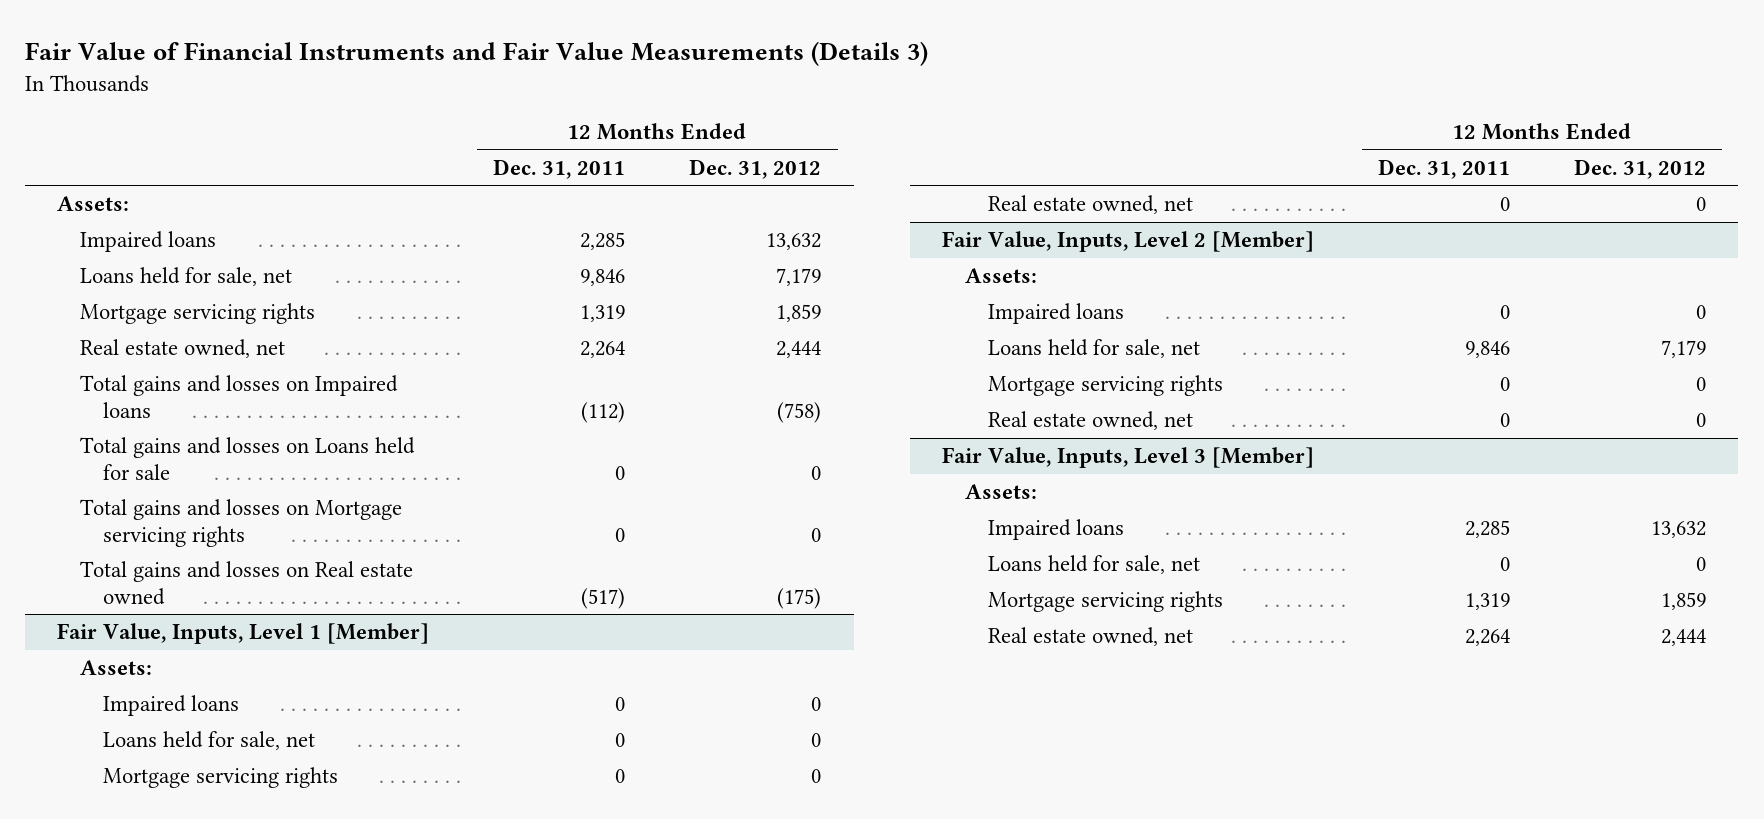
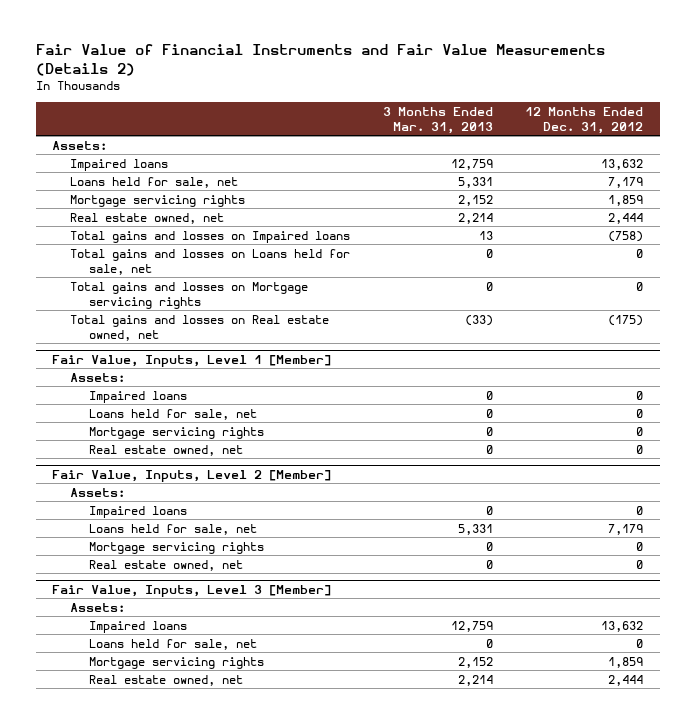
- Fair Value of Financial Instruments and Fair Value Measurements (Details 3)
+ Fair Value of Financial Instruments and Fair Value Measurements (Details 2)
- | 12 Months Ended Dec. 31, 2011 | 12 Months Ended Dec. 31, 2012
+ | 3 Months Ended Mar. 31, 2013 | 12 Months Ended Dec. 31, 2012
- Total gains and losses on Loans held for sale | 0 | 0
+ Total gains and losses on Loans held for sale, net | 0 | 0
- Total gains and losses on Real estate owned | (517) | (175)
+ Total gains and losses on Real estate owned, net | (33) | (175)

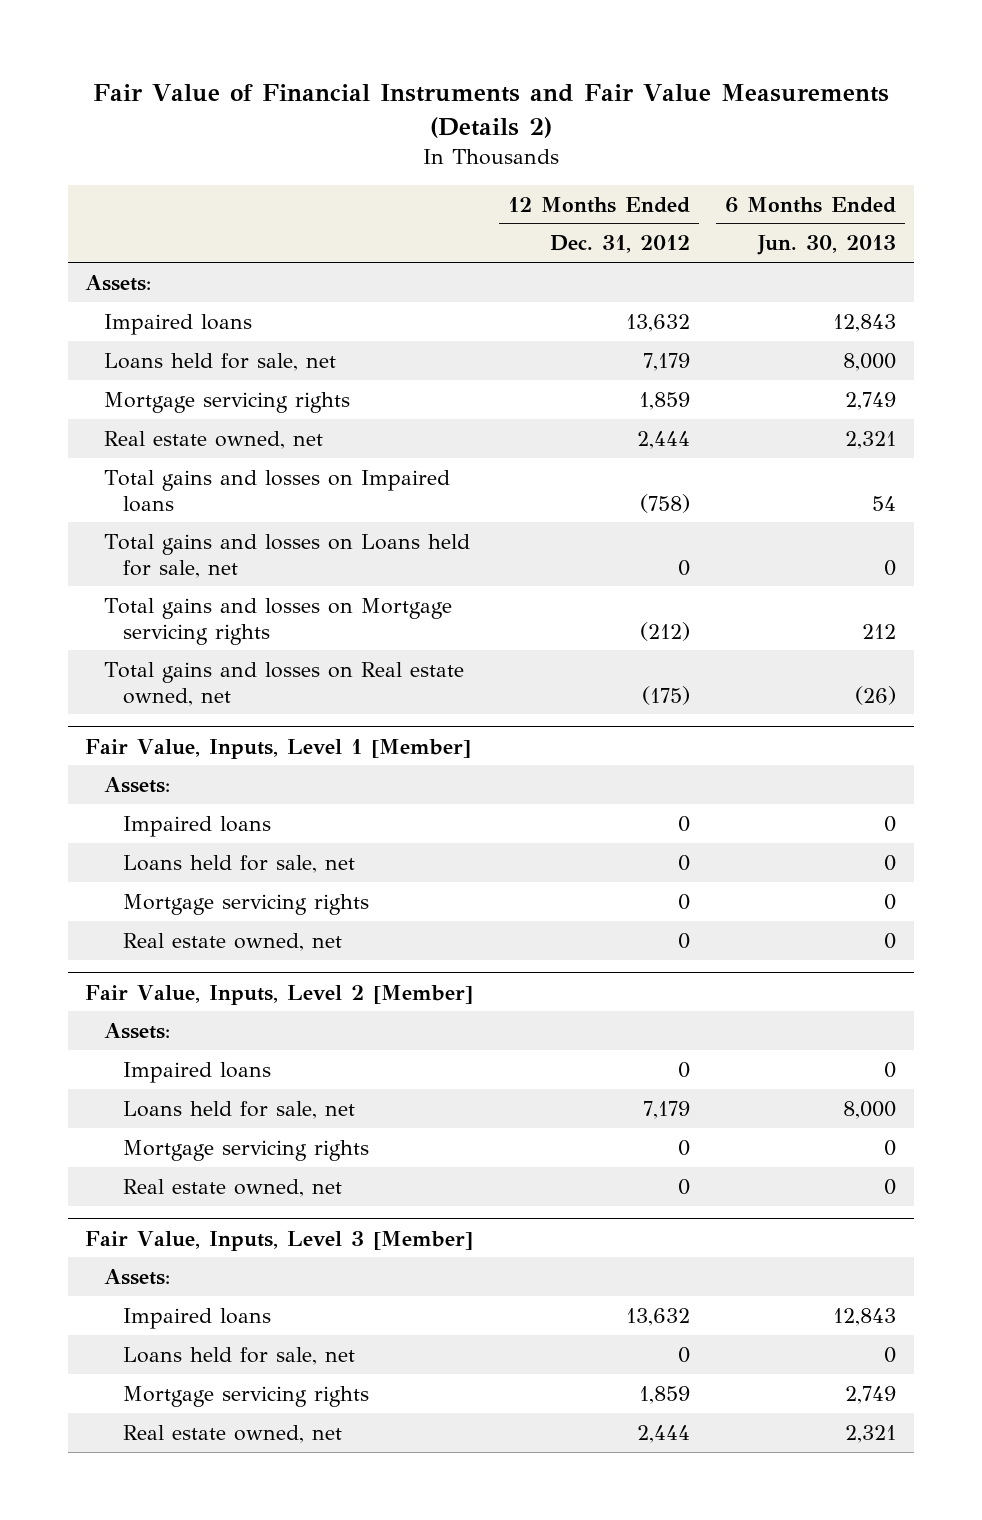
- | 3 Months Ended Mar. 31, 2013 | 12 Months Ended Dec. 31, 2012
+ | 12 Months Ended Dec. 31, 2012 | 6 Months Ended Jun. 30, 2013
- Total gains and losses on Mortgage servicing rights | 0 | 0
+ Total gains and losses on Mortgage servicing rights | (212) | 212

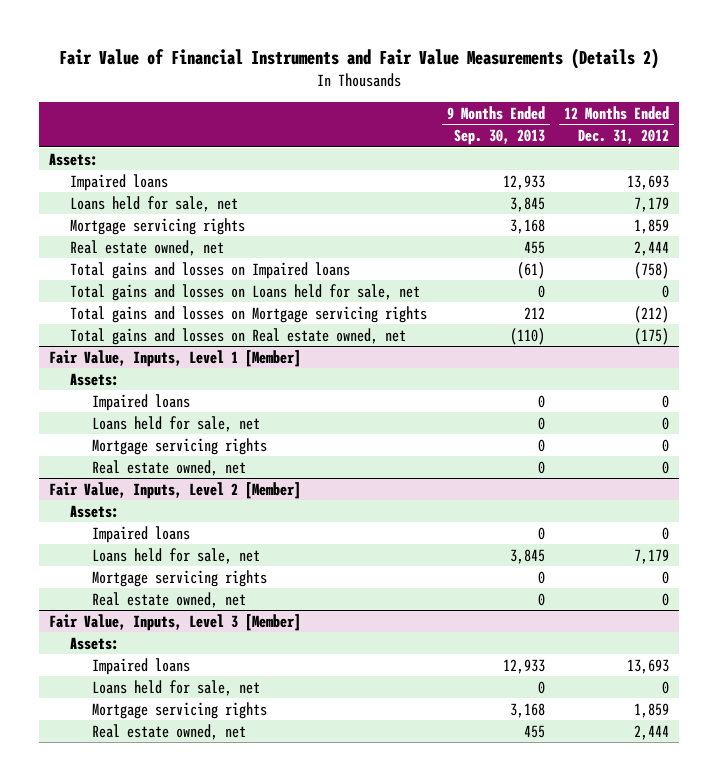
- | 12 Months Ended Dec. 31, 2012 | 6 Months Ended Jun. 30, 2013
+ | 9 Months Ended Sep. 30, 2013 | 12 Months Ended Dec. 31, 2012
- Impaired loans | 13,632 | 12,843
+ Impaired loans | 12,933 | 13,693
@ Fair Value, Inputs, Level 3 [Member]
- Impaired loans | 13,632 | 12,843
+ Impaired loans | 12,933 | 13,693

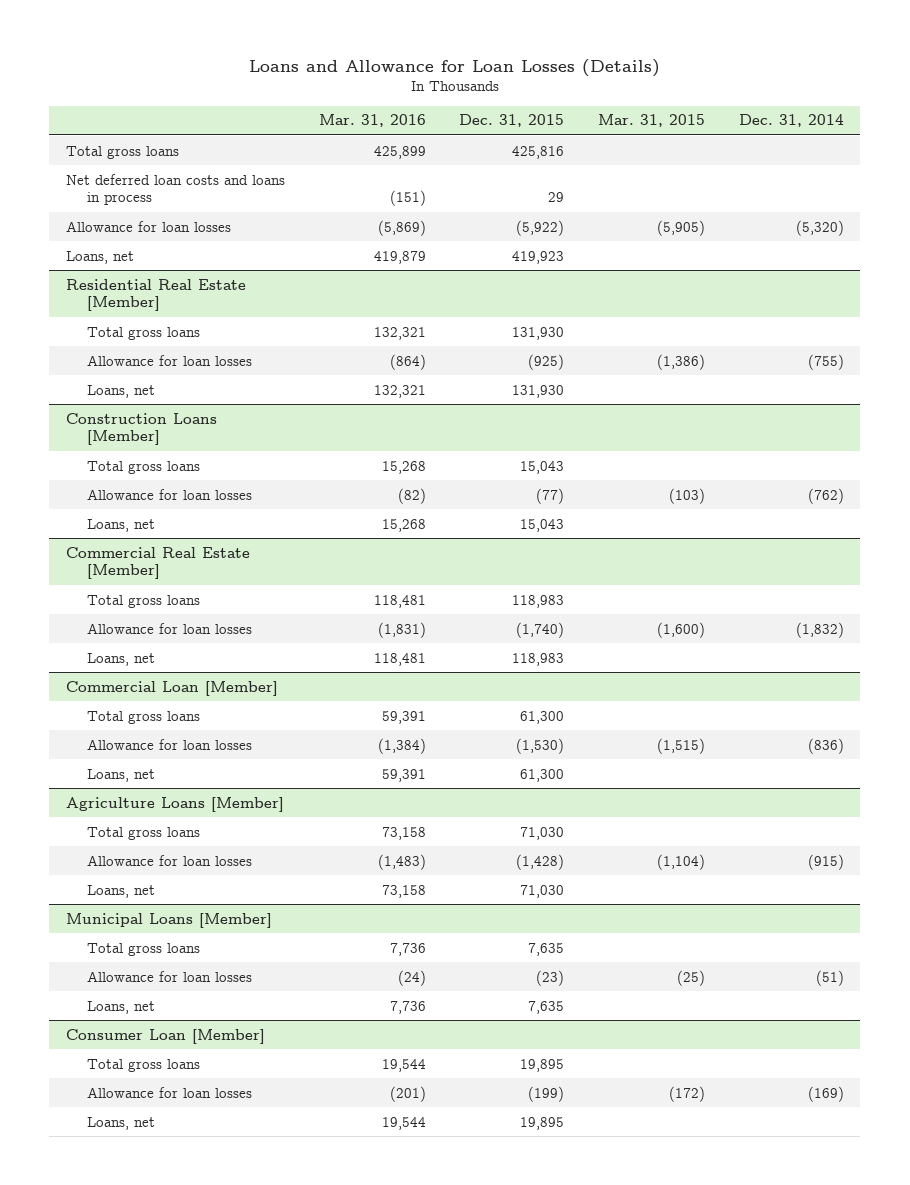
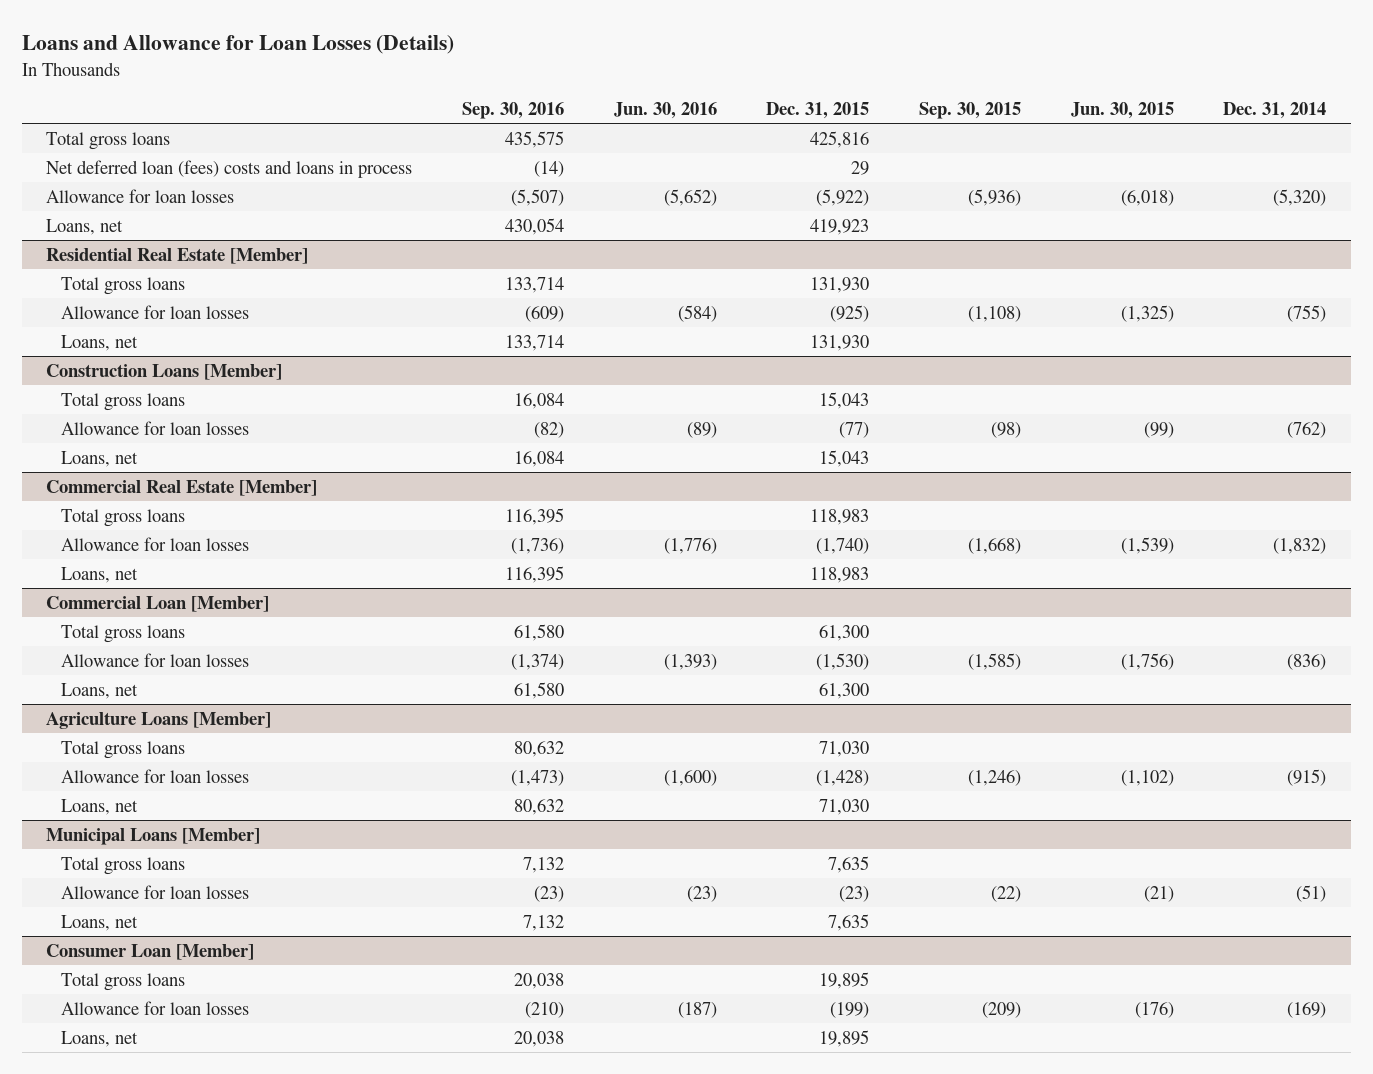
- | Mar. 31, 2016 | Dec. 31, 2015 | Mar. 31, 2015 | Dec. 31, 2014
+ | Sep. 30, 2016 | Jun. 30, 2016 | Dec. 31, 2015 | Sep. 30, 2015 | Jun. 30, 2015 | Dec. 31, 2014
- Net deferred loan costs and loans in process | (151) | 29 | |
+ Net deferred loan (fees) costs and loans in process | (14) | | 29 | | |

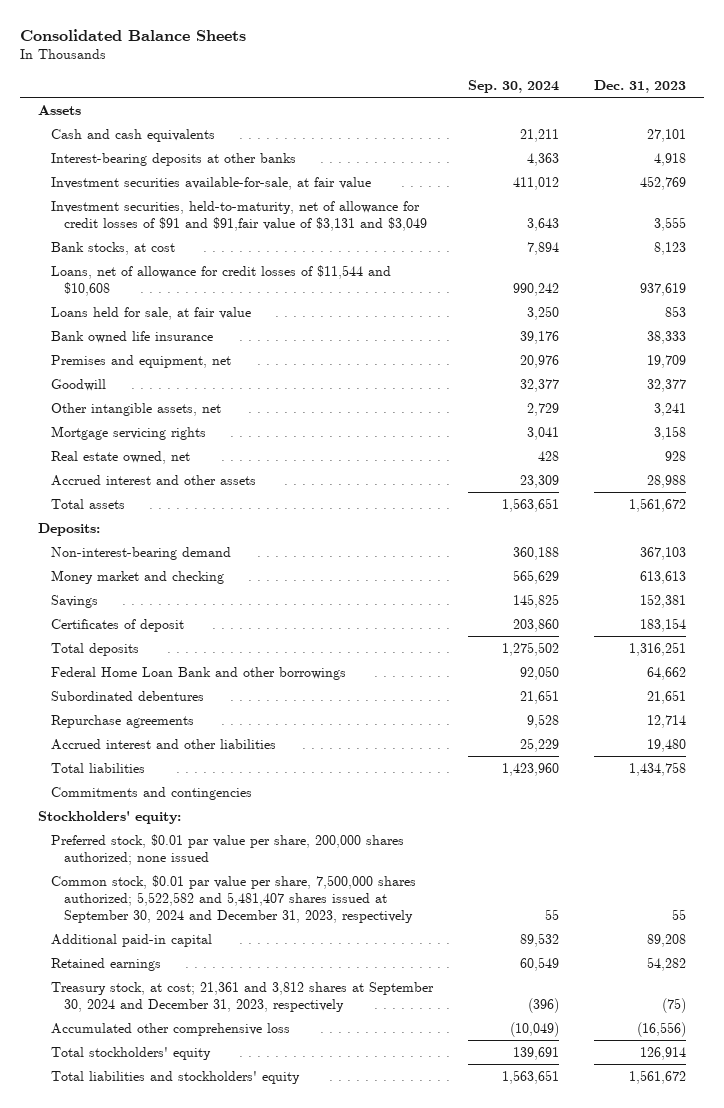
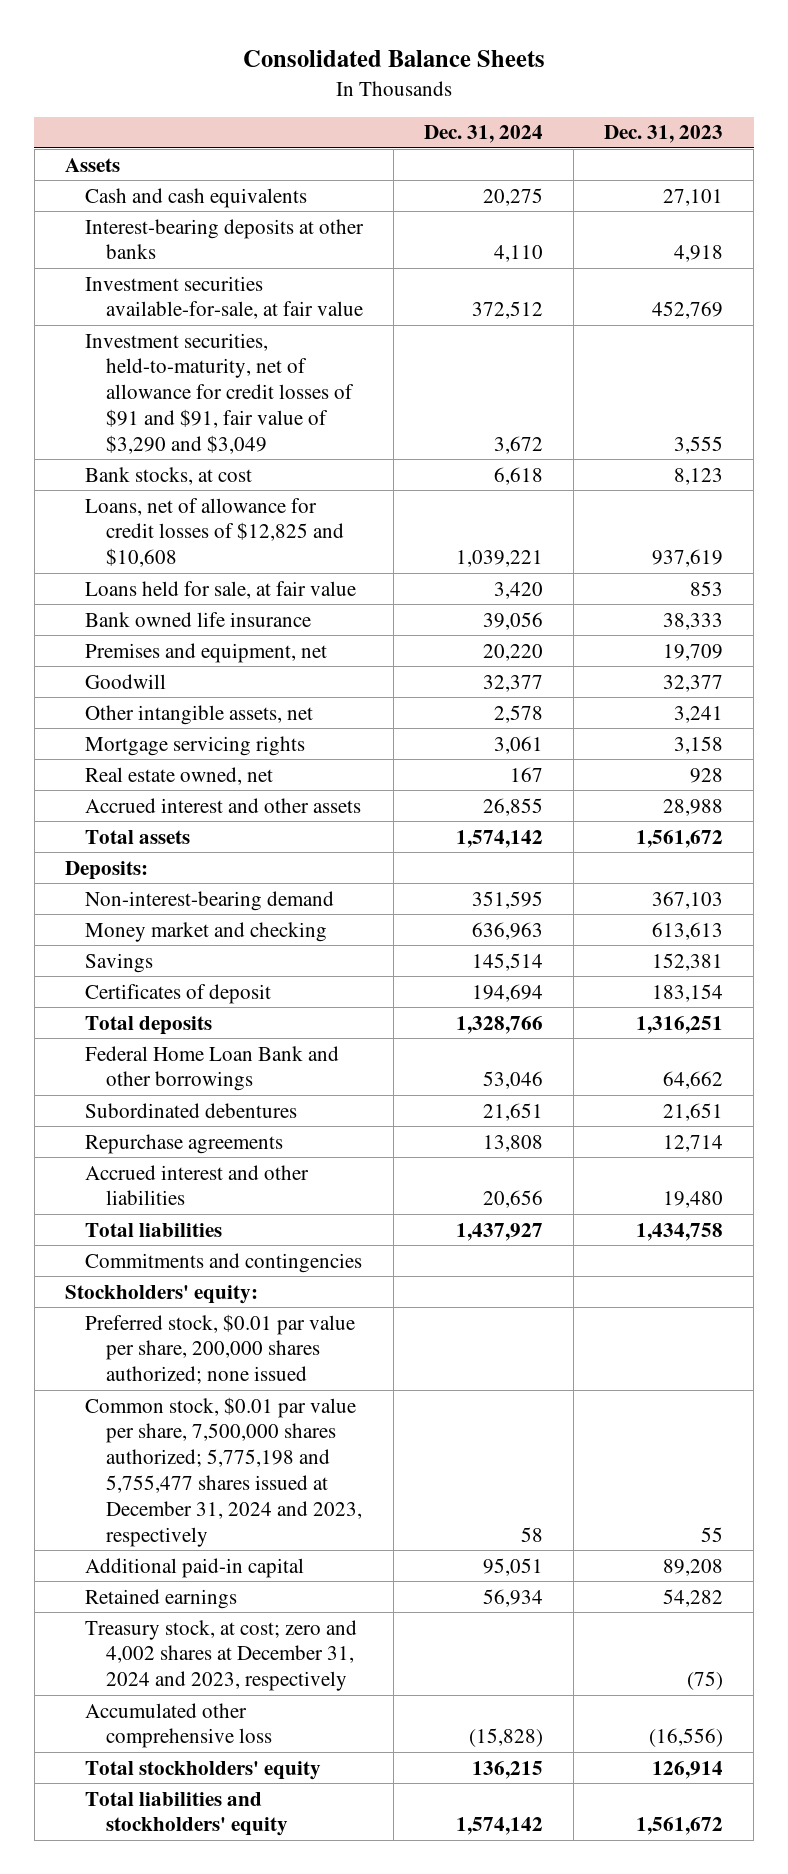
- | Sep. 30, 2024 | Dec. 31, 2023
+ | Dec. 31, 2024 | Dec. 31, 2023
- Investment securities, held-to-maturity, net of allowance for credit losses of $91 and $91,fair value of $3,131 and $3,049 | 3,643 | 3,555
+ Investment securities, held-to-maturity, net of allowance for credit losses of $91 and $91, fair value of $3,290 and $3,049 | 3,672 | 3,555
- Loans, net of allowance for credit losses of $11,544 and $10,608 | 990,242 | 937,619
+ Loans, net of allowance for credit losses of $12,825 and $10,608 | 1,039,221 | 937,619
- Common stock, $0.01 par value per share, 7,500,000 shares authorized; 5,522,582 and 5,481,407 shares issued at September 30, 2024 and December 31, 2023, respectively | 55 | 55
+ Common stock, $0.01 par value per share, 7,500,000 shares authorized; 5,775,198 and 5,755,477 shares issued at December 31, 2024 and 2023, respectively | 58 | 55
- Treasury stock, at cost; 21,361 and 3,812 shares at September 30, 2024 and December 31, 2023, respectively | (396) | (75)
+ Treasury stock, at cost; zero and 4,002 shares at December 31, 2024 and 2023, respectively | | (75)

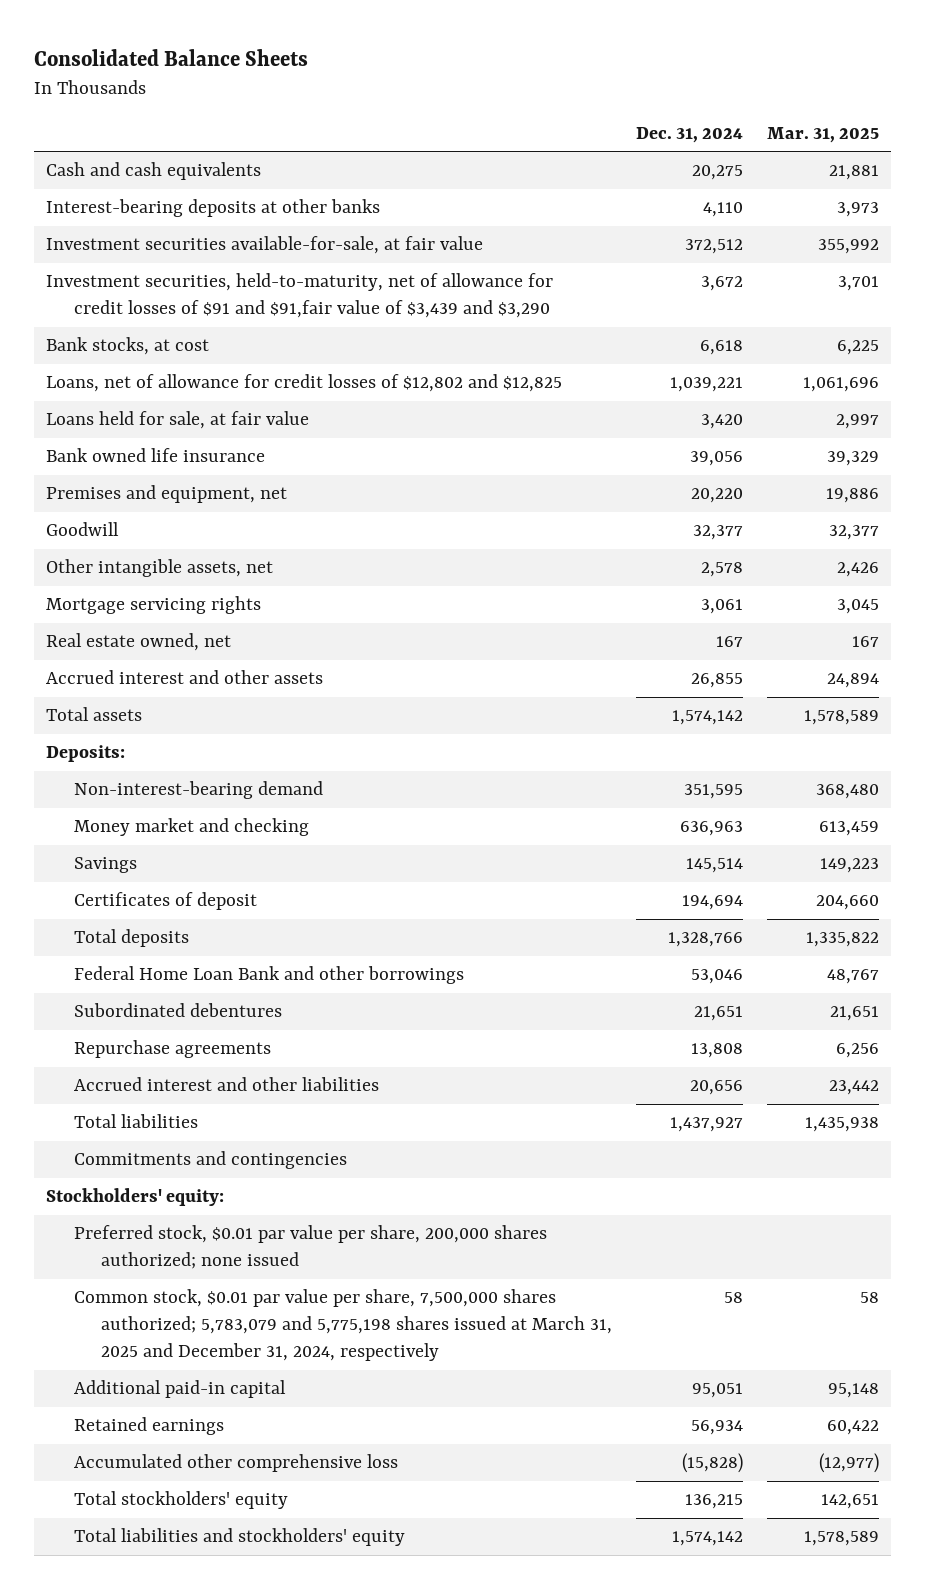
- | Dec. 31, 2024 | Dec. 31, 2023
+ | Dec. 31, 2024 | Mar. 31, 2025
- Assets
- Investment securities, held-to-maturity, net of allowance for credit losses of $91 and $91, fair value of $3,290 and $3,049 | 3,672 | 3,555
+ Investment securities, held-to-maturity, net of allowance for credit losses of $91 and $91,fair value of $3,439 and $3,290 | 3,672 | 3,701
- Loans, net of allowance for credit losses of $12,825 and $10,608 | 1,039,221 | 937,619
+ Loans, net of allowance for credit losses of $12,802 and $12,825 | 1,039,221 | 1,061,696
- Common stock, $0.01 par value per share, 7,500,000 shares authorized; 5,775,198 and 5,755,477 shares issued at December 31, 2024 and 2023, respectively | 58 | 55
+ Common stock, $0.01 par value per share, 7,500,000 shares authorized; 5,783,079 and 5,775,198 shares issued at March 31, 2025 and December 31, 2024, respectively | 58 | 58
- Treasury stock, at cost; zero and 4,002 shares at December 31, 2024 and 2023, respectively | | (75)

